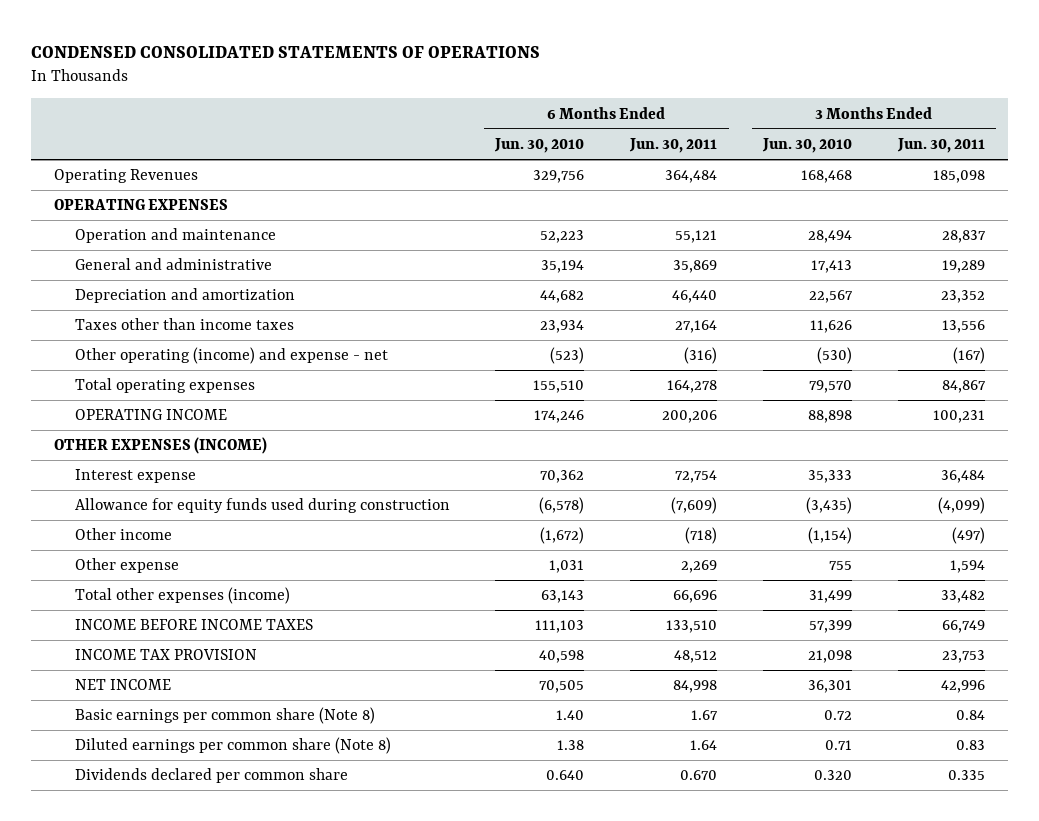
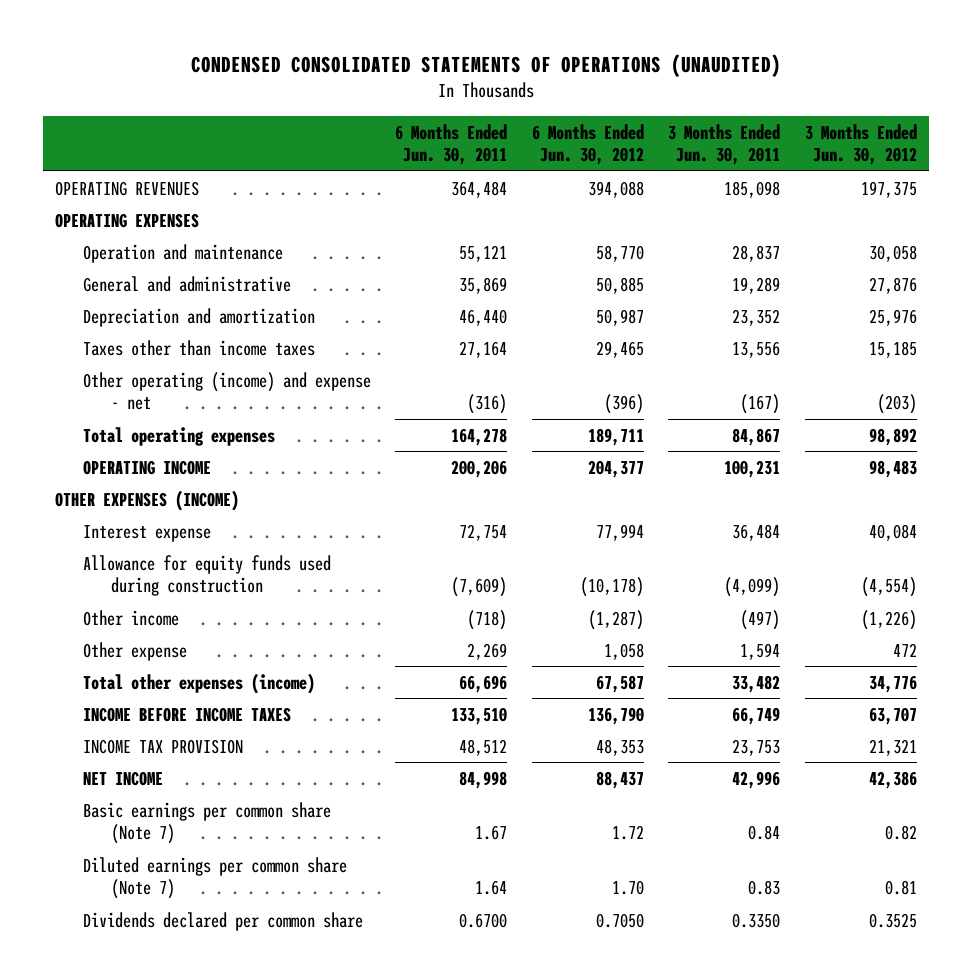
- CONDENSED CONSOLIDATED STATEMENTS OF OPERATIONS
+ CONDENSED CONSOLIDATED STATEMENTS OF OPERATIONS (UNAUDITED)
- | 6 Months Ended Jun. 30, 2010 | 6 Months Ended Jun. 30, 2011 | 3 Months Ended Jun. 30, 2010 | 3 Months Ended Jun. 30, 2011
+ | 6 Months Ended Jun. 30, 2011 | 6 Months Ended Jun. 30, 2012 | 3 Months Ended Jun. 30, 2011 | 3 Months Ended Jun. 30, 2012
- Operating Revenues | 329,756 | 364,484 | 168,468 | 185,098
+ OPERATING REVENUES | 364,484 | 394,088 | 185,098 | 197,375
- Basic earnings per common share (Note 8) | 1.40 | 1.67 | 0.72 | 0.84
- Diluted earnings per common share (Note 8) | 1.38 | 1.64 | 0.71 | 0.83
- Dividends declared per common share | 0.640 | 0.670 | 0.320 | 0.335
+ Basic earnings per common share (Note 7) | 1.67 | 1.72 | 0.84 | 0.82
+ Diluted earnings per common share (Note 7) | 1.64 | 1.70 | 0.83 | 0.81
+ Dividends declared per common share | 0.6700 | 0.7050 | 0.3350 | 0.3525

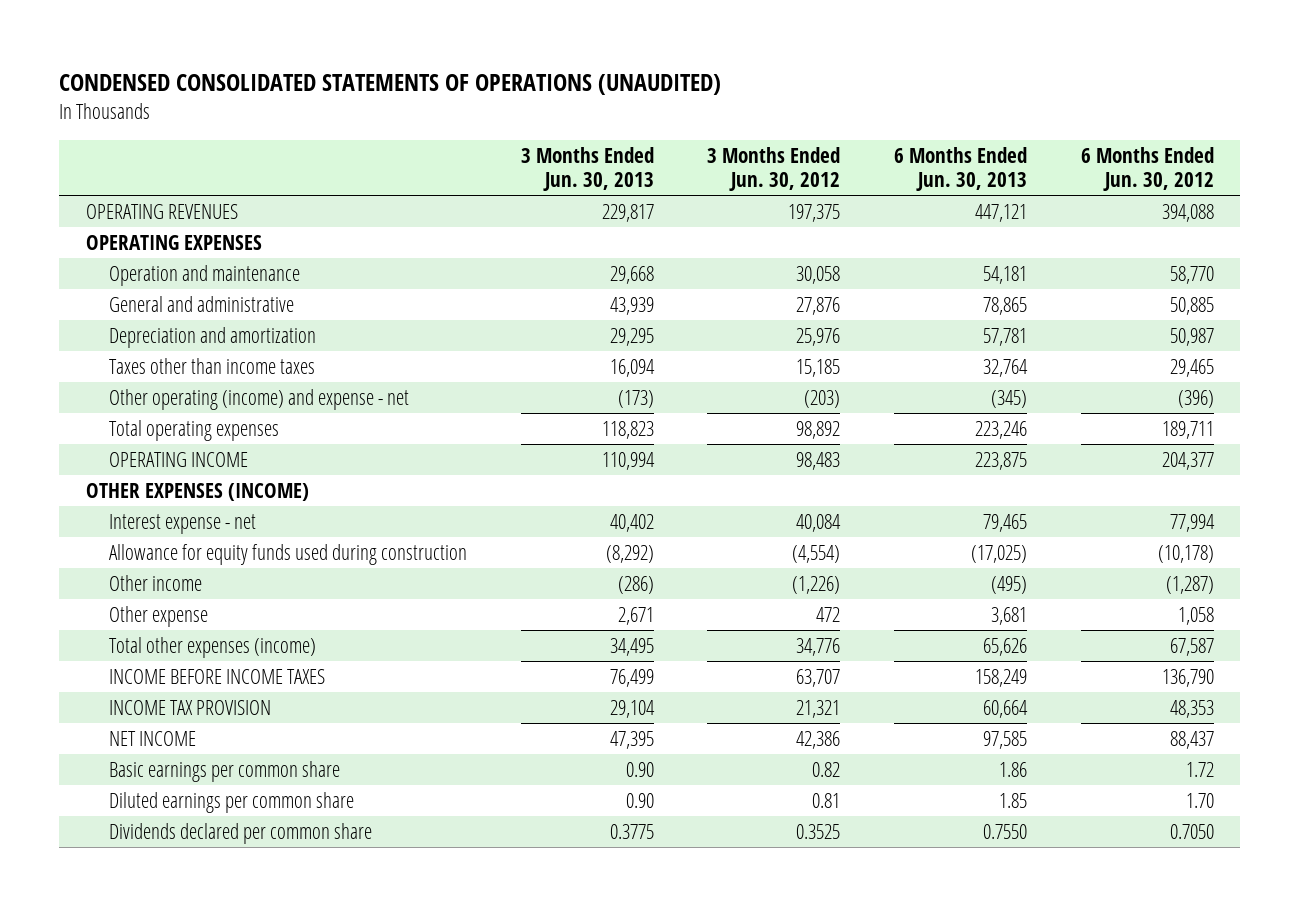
- | 6 Months Ended Jun. 30, 2011 | 6 Months Ended Jun. 30, 2012 | 3 Months Ended Jun. 30, 2011 | 3 Months Ended Jun. 30, 2012
+ | 3 Months Ended Jun. 30, 2013 | 3 Months Ended Jun. 30, 2012 | 6 Months Ended Jun. 30, 2013 | 6 Months Ended Jun. 30, 2012
- Interest expense | 72,754 | 77,994 | 36,484 | 40,084
+ Interest expense - net | 40,402 | 40,084 | 79,465 | 77,994
- Basic earnings per common share (Note 7) | 1.67 | 1.72 | 0.84 | 0.82
- Diluted earnings per common share (Note 7) | 1.64 | 1.70 | 0.83 | 0.81
+ Basic earnings per common share | 0.90 | 0.82 | 1.86 | 1.72
+ Diluted earnings per common share | 0.90 | 0.81 | 1.85 | 1.70

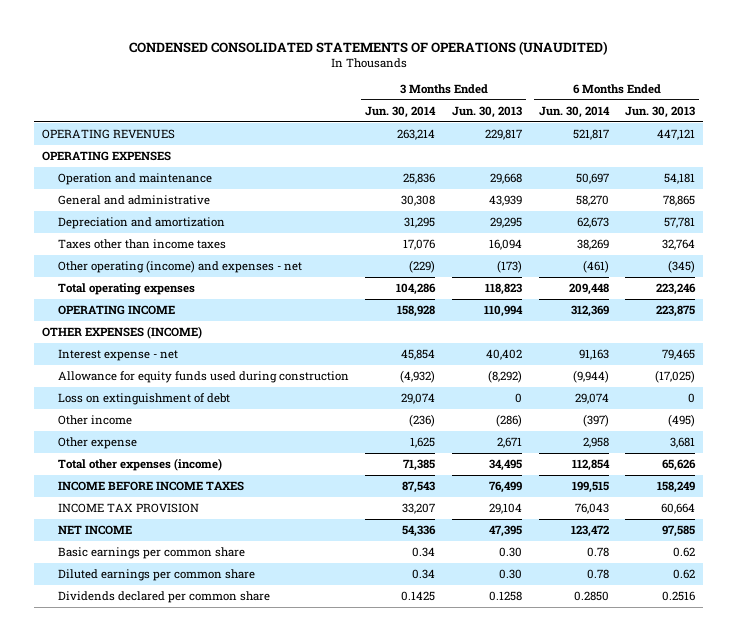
- | 3 Months Ended Jun. 30, 2013 | 3 Months Ended Jun. 30, 2012 | 6 Months Ended Jun. 30, 2013 | 6 Months Ended Jun. 30, 2012
+ | 3 Months Ended Jun. 30, 2014 | 3 Months Ended Jun. 30, 2013 | 6 Months Ended Jun. 30, 2014 | 6 Months Ended Jun. 30, 2013
- Other operating (income) and expense - net | (173) | (203) | (345) | (396)
+ Other operating (income) and expenses - net | (229) | (173) | (461) | (345)
+ Loss on extinguishment of debt | 29,074 | 0 | 29,074 | 0
- Basic earnings per common share | 0.90 | 0.82 | 1.86 | 1.72
- Diluted earnings per common share | 0.90 | 0.81 | 1.85 | 1.70
- Dividends declared per common share | 0.3775 | 0.3525 | 0.7550 | 0.7050
+ Basic earnings per common share | 0.34 | 0.30 | 0.78 | 0.62
+ Diluted earnings per common share | 0.34 | 0.30 | 0.78 | 0.62
+ Dividends declared per common share | 0.1425 | 0.1258 | 0.2850 | 0.2516

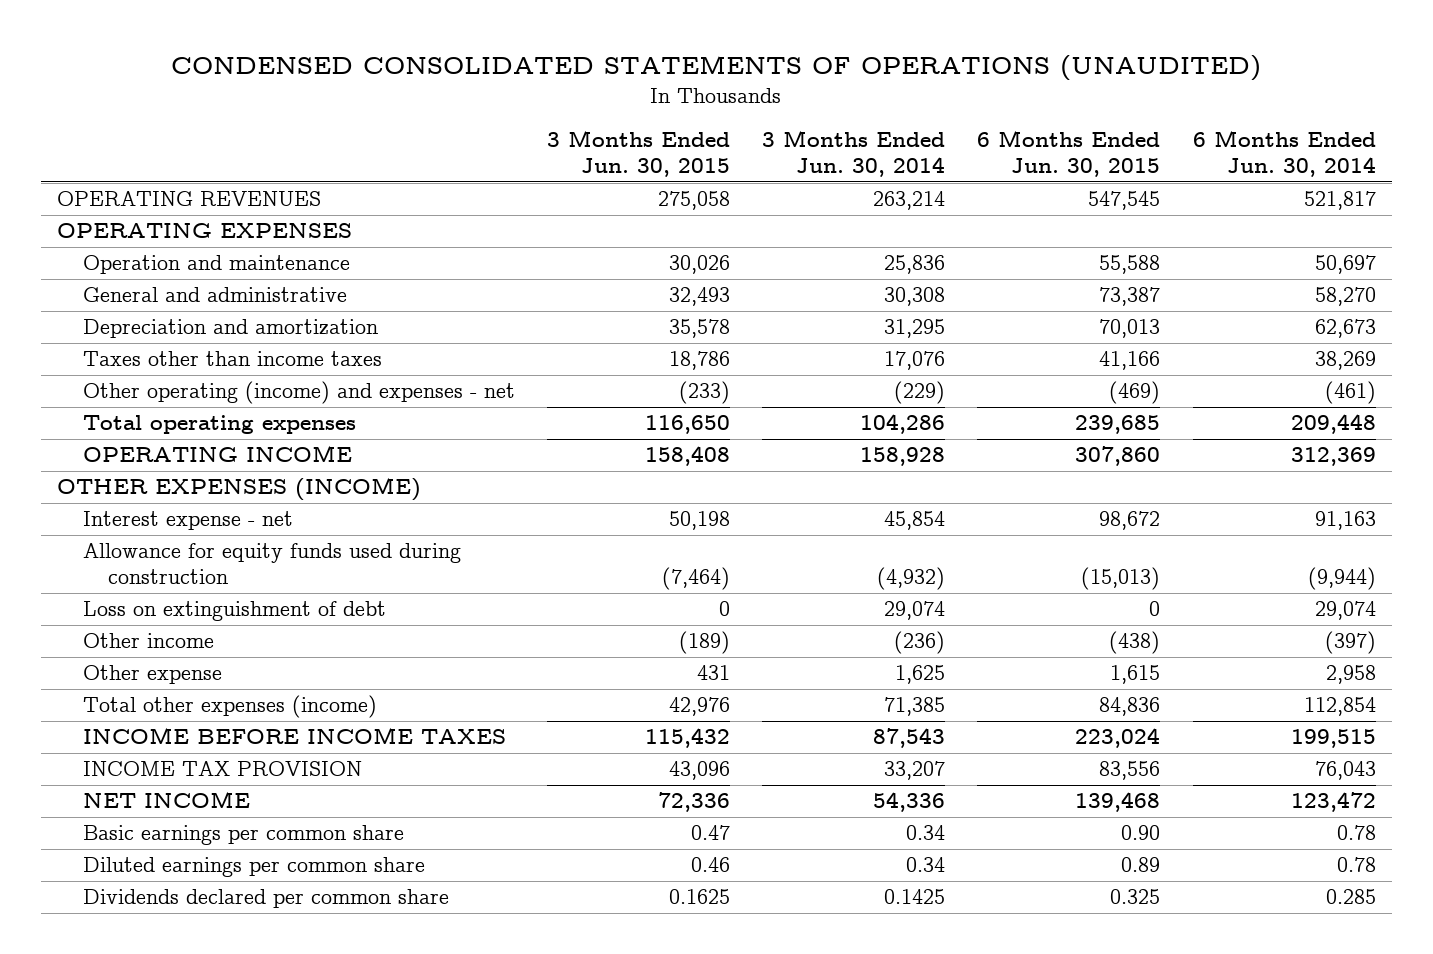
- | 3 Months Ended Jun. 30, 2014 | 3 Months Ended Jun. 30, 2013 | 6 Months Ended Jun. 30, 2014 | 6 Months Ended Jun. 30, 2013
+ | 3 Months Ended Jun. 30, 2015 | 3 Months Ended Jun. 30, 2014 | 6 Months Ended Jun. 30, 2015 | 6 Months Ended Jun. 30, 2014
- Dividends declared per common share | 0.1425 | 0.1258 | 0.2850 | 0.2516
+ Dividends declared per common share | 0.1625 | 0.1425 | 0.325 | 0.285

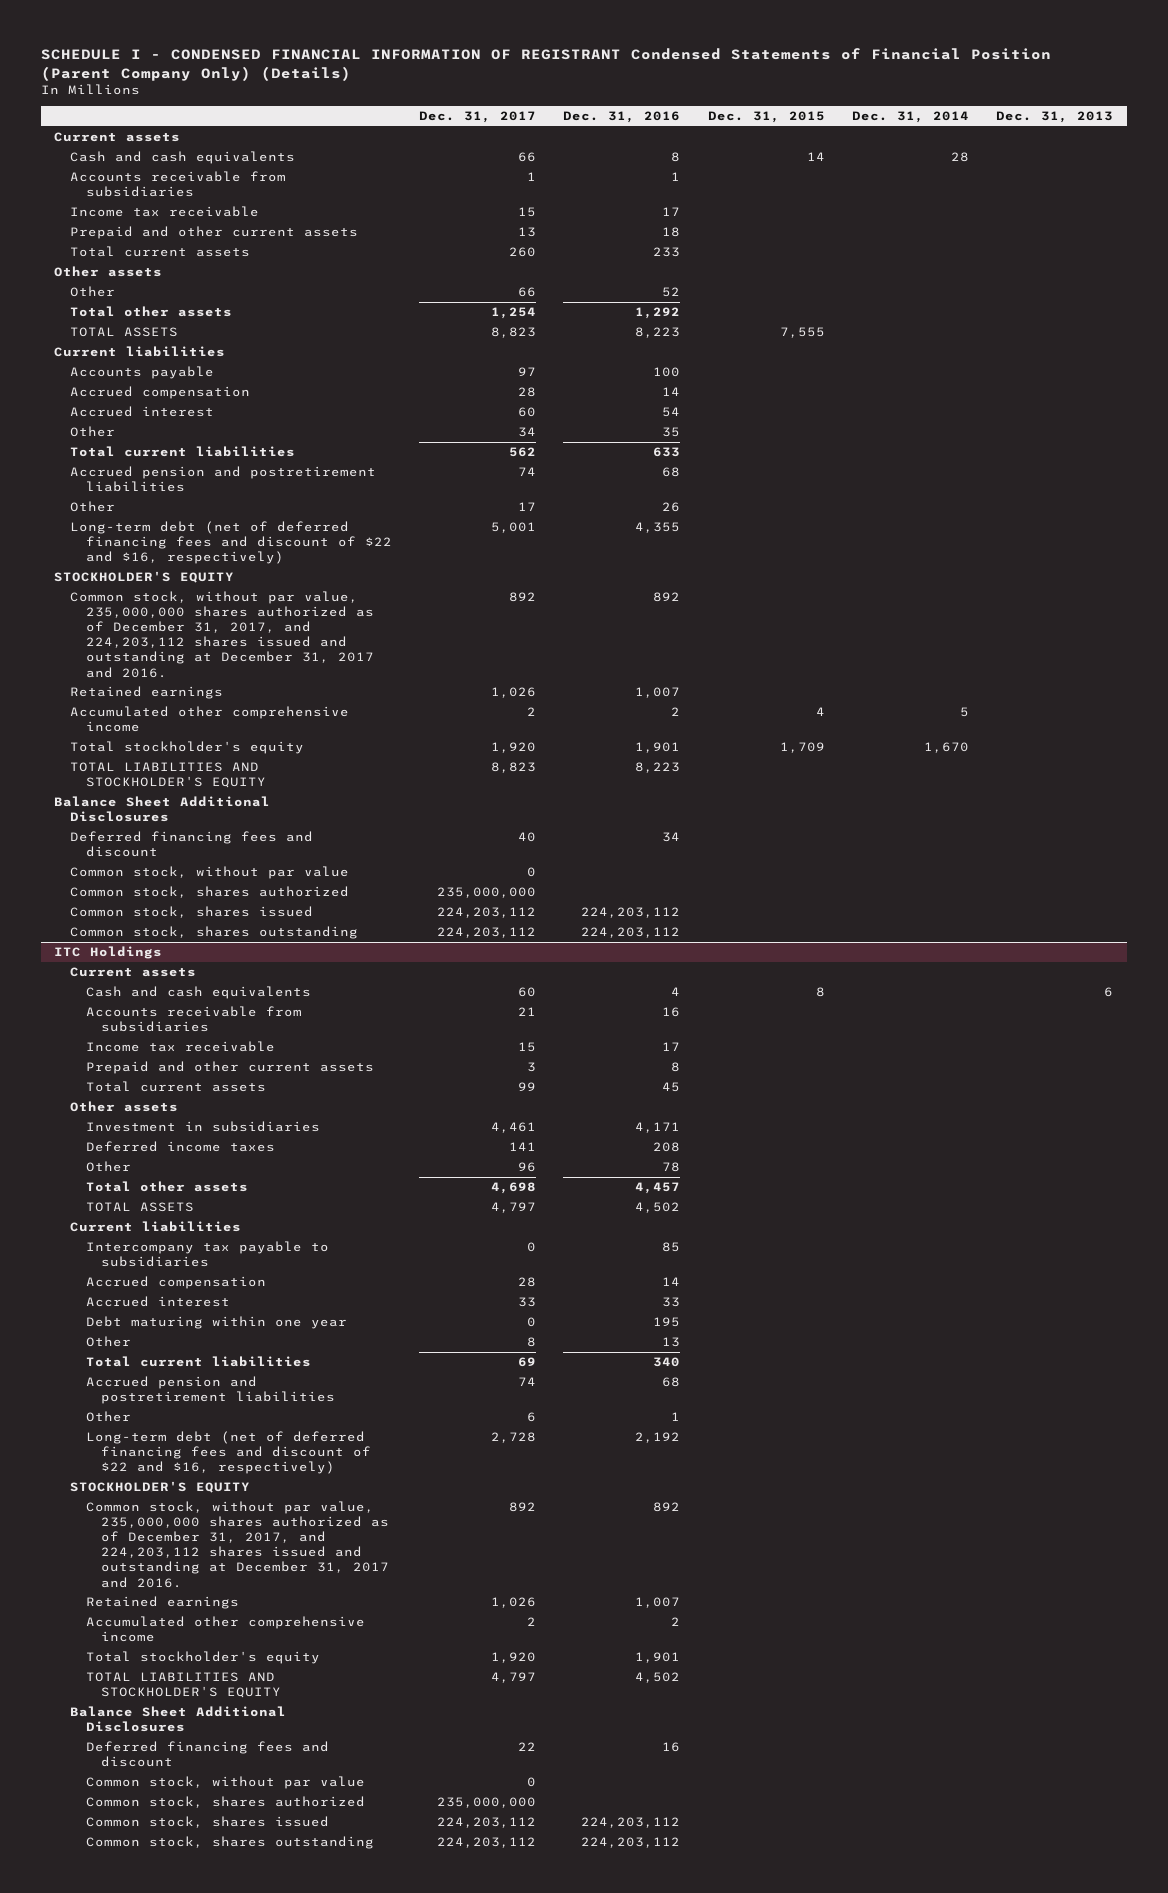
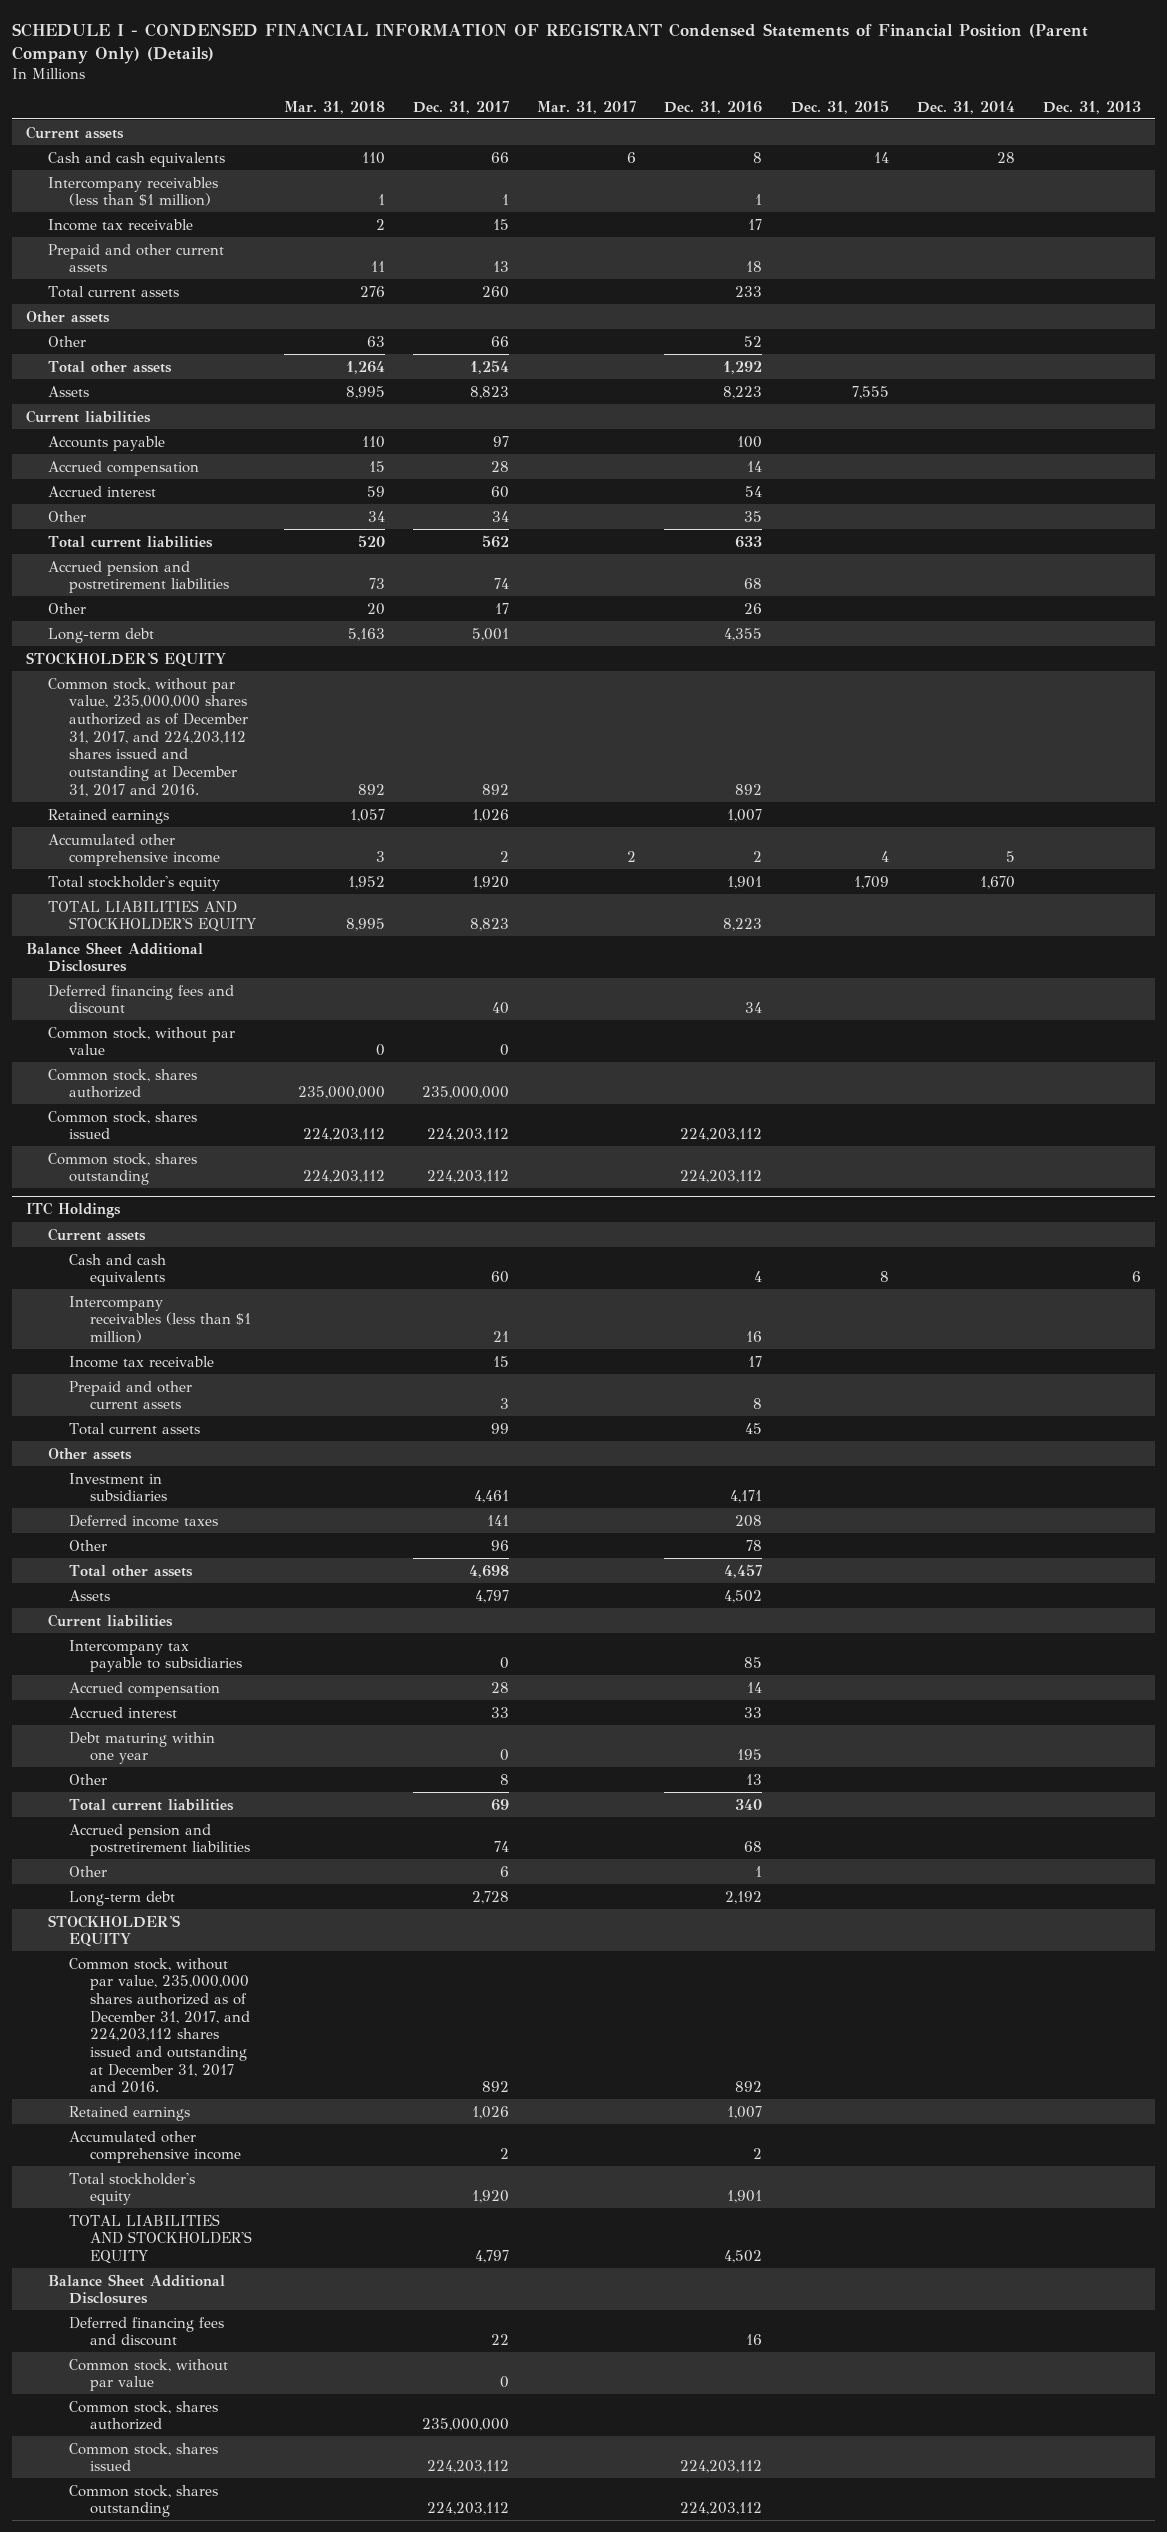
- | Dec. 31, 2017 | Dec. 31, 2016 | Dec. 31, 2015 | Dec. 31, 2014 | Dec. 31, 2013
+ | Mar. 31, 2018 | Dec. 31, 2017 | Mar. 31, 2017 | Dec. 31, 2016 | Dec. 31, 2015 | Dec. 31, 2014 | Dec. 31, 2013
- Accounts receivable from subsidiaries | 1 | 1 | | |
+ Intercompany receivables (less than $1 million) | 1 | 1 | | 1 | | |
- TOTAL ASSETS | 8,823 | 8,223 | 7,555 | |
+ Assets | 8,995 | 8,823 | | 8,223 | 7,555 | |
- Long-term debt (net of deferred financing fees and discount of $22 and $16, respectively) | 5,001 | 4,355 | | |
+ Long-term debt | 5,163 | 5,001 | | 4,355 | | |
@ ITC Holdings
- Accounts receivable from subsidiaries | 21 | 16 | | |
+ Intercompany receivables (less than $1 million) | | 21 | | 16 | | |
- TOTAL ASSETS | 4,797 | 4,502 | | |
+ Assets | | 4,797 | | 4,502 | | |
- Long-term debt (net of deferred financing fees and discount of $22 and $16, respectively) | 2,728 | 2,192 | | |
+ Long-term debt | | 2,728 | | 2,192 | | |

